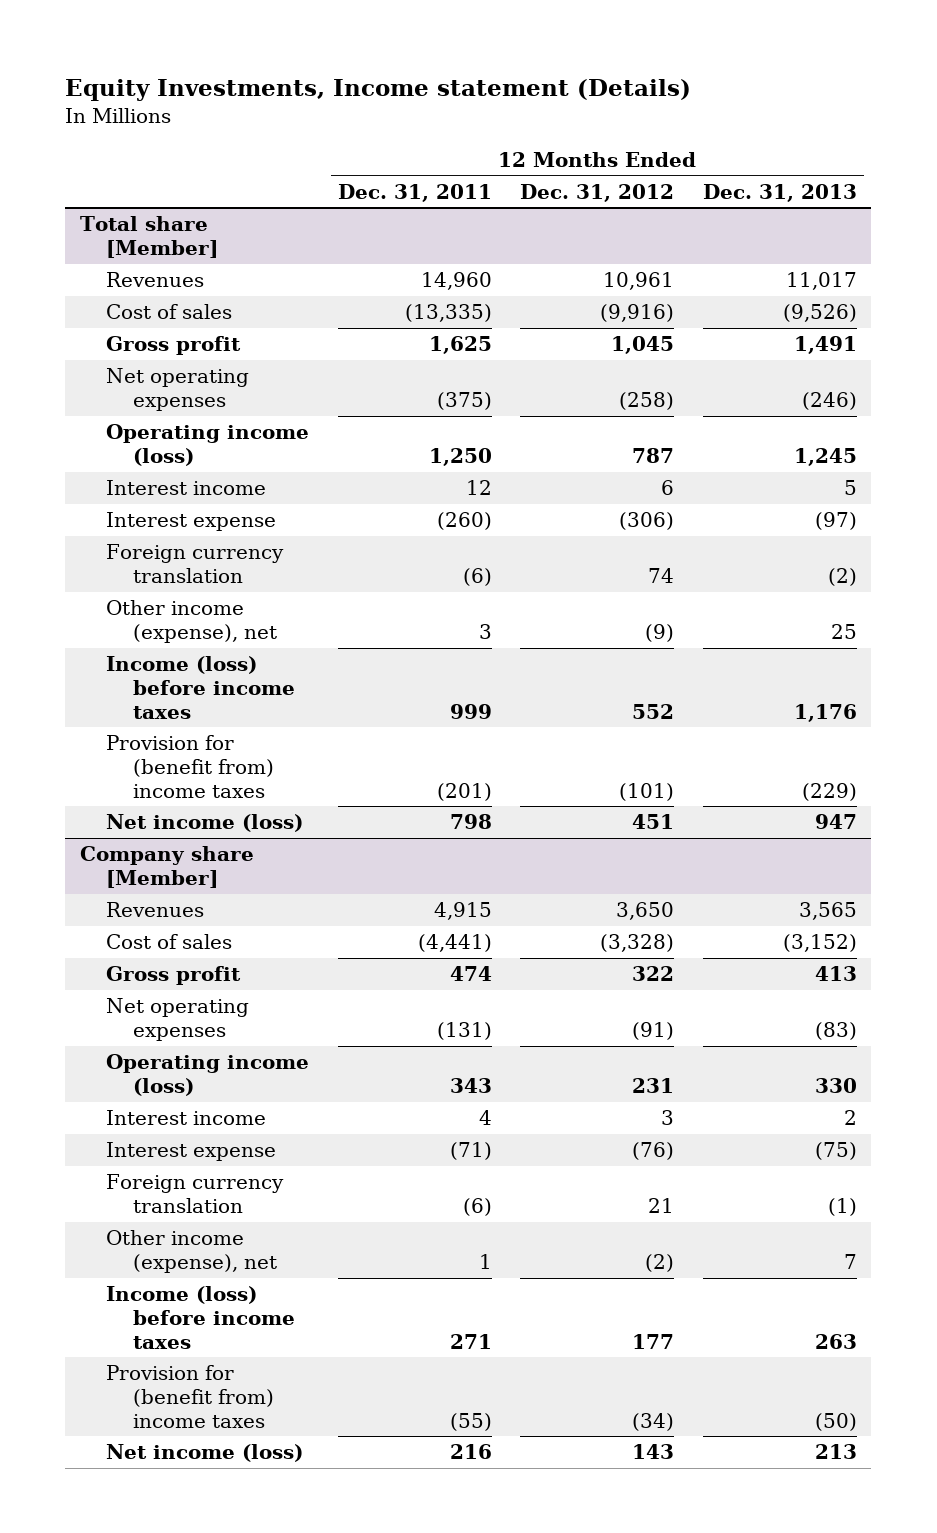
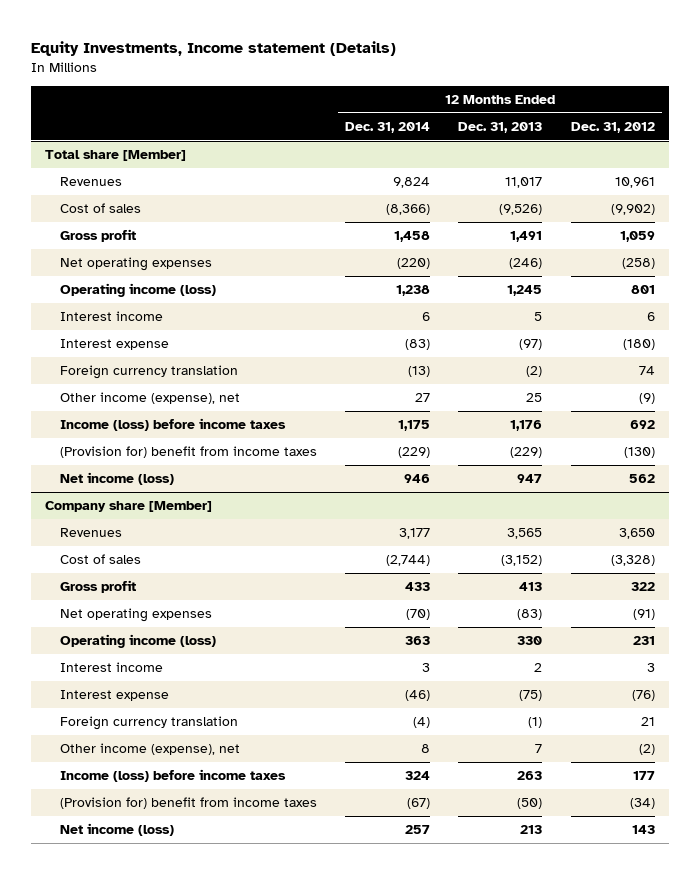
- | 12 Months Ended Dec. 31, 2011 | 12 Months Ended Dec. 31, 2012 | 12 Months Ended Dec. 31, 2013
+ | 12 Months Ended Dec. 31, 2014 | 12 Months Ended Dec. 31, 2013 | 12 Months Ended Dec. 31, 2012
@ Total share [Member]
- Cost of sales | (13,335) | (9,916) | (9,526)
- Gross profit | 1,625 | 1,045 | 1,491
+ Cost of sales | (8,366) | (9,526) | (9,902)
+ Gross profit | 1,458 | 1,491 | 1,059
- Operating income (loss) | 1,250 | 787 | 1,245
+ Operating income (loss) | 1,238 | 1,245 | 801
- Interest expense | (260) | (306) | (97)
+ Interest expense | (83) | (97) | (180)
- Income (loss) before income taxes | 999 | 552 | 1,176
- Provision for (benefit from) income taxes | (201) | (101) | (229)
- Net income (loss) | 798 | 451 | 947
+ Income (loss) before income taxes | 1,175 | 1,176 | 692
+ (Provision for) benefit from income taxes | (229) | (229) | (130)
+ Net income (loss) | 946 | 947 | 562
@ Company share [Member]
- Provision for (benefit from) income taxes | (55) | (34) | (50)
+ (Provision for) benefit from income taxes | (67) | (50) | (34)

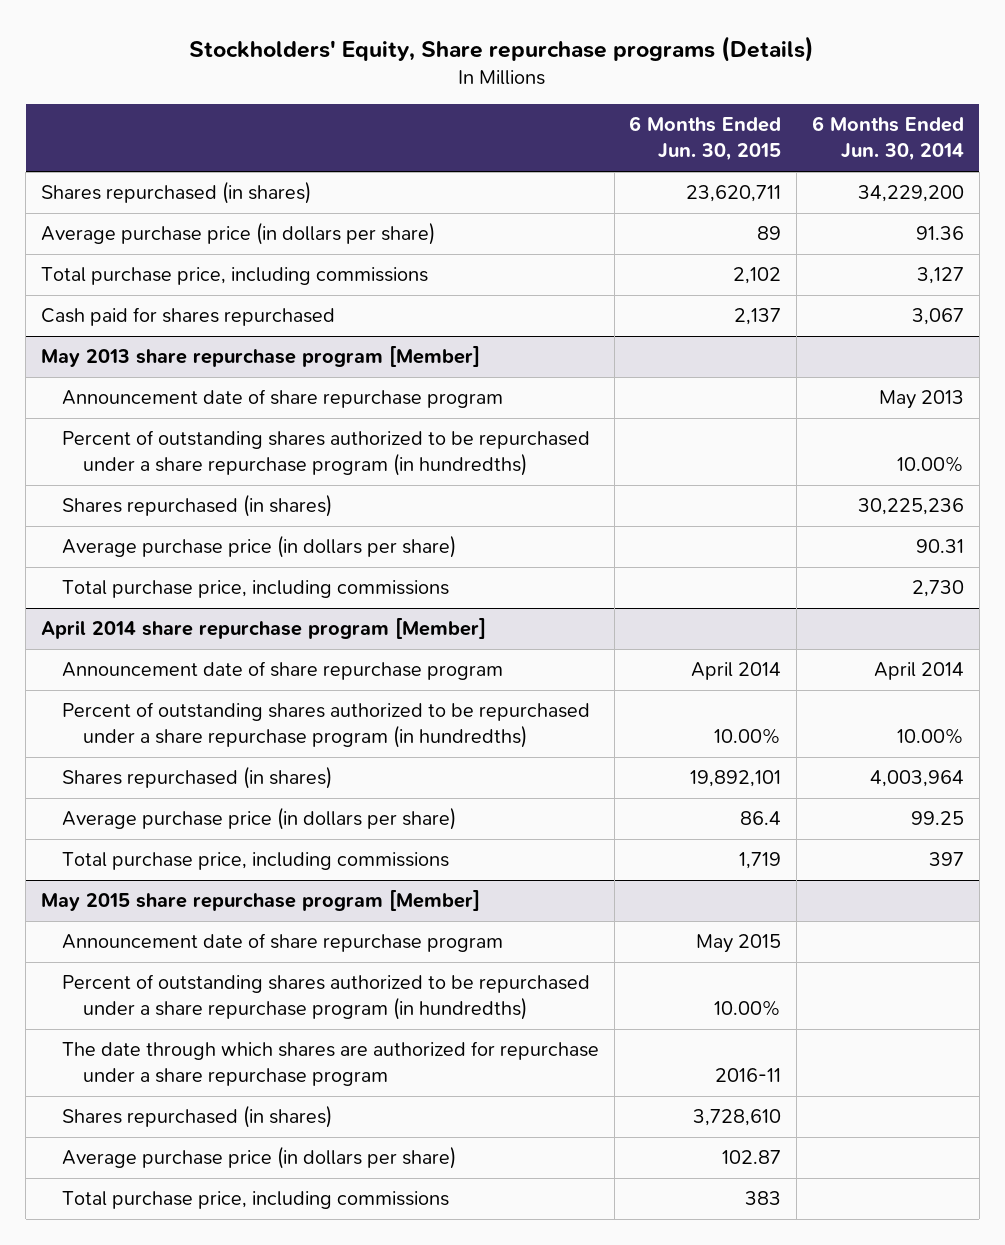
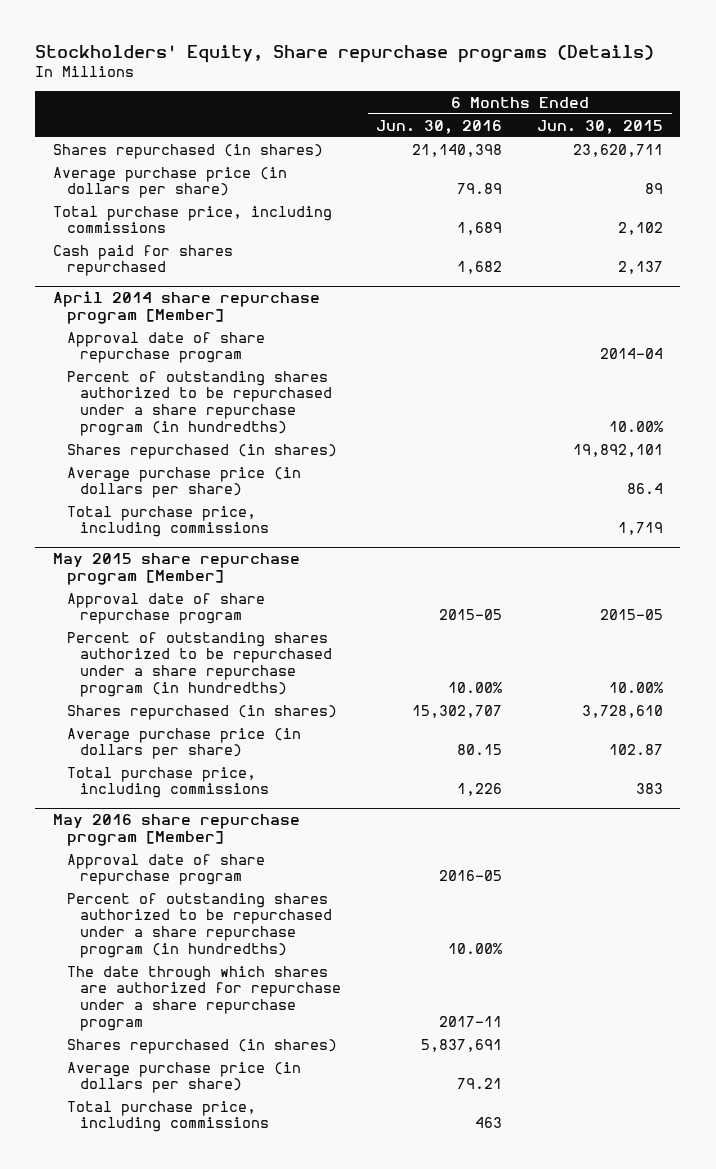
- | 6 Months Ended Jun. 30, 2015 | 6 Months Ended Jun. 30, 2014
+ | 6 Months Ended Jun. 30, 2016 | 6 Months Ended Jun. 30, 2015
- May 2013 share repurchase program [Member]
- Announcement date of share repurchase program | | May 2013
- Percent of outstanding shares authorized to be repurchased under a share repurchase program (in hundredths) | | 10.00%
- Shares repurchased (in shares) | | 30,225,236
- Average purchase price (in dollars per share) | | 90.31
- Total purchase price, including commissions | | 2,730
@ April 2014 share repurchase program [Member]
- Announcement date of share repurchase program | April 2014 | April 2014
+ Approval date of share repurchase program | | 2014-04
@ May 2015 share repurchase program [Member]
- Announcement date of share repurchase program | May 2015 |
+ Approval date of share repurchase program | 2015-05 | 2015-05
- The date through which shares are authorized for repurchase under a share repurchase program | 2016-11 |
+ May 2016 share repurchase program [Member]
+ Approval date of share repurchase program | 2016-05 |
+ Percent of outstanding shares authorized to be repurchased under a share repurchase program (in hundredths) | 10.00% |
+ The date through which shares are authorized for repurchase under a share repurchase program | 2017-11 |
+ Shares repurchased (in shares) | 5,837,691 |
+ Average purchase price (in dollars per share) | 79.21 |
+ Total purchase price, including commissions | 463 |

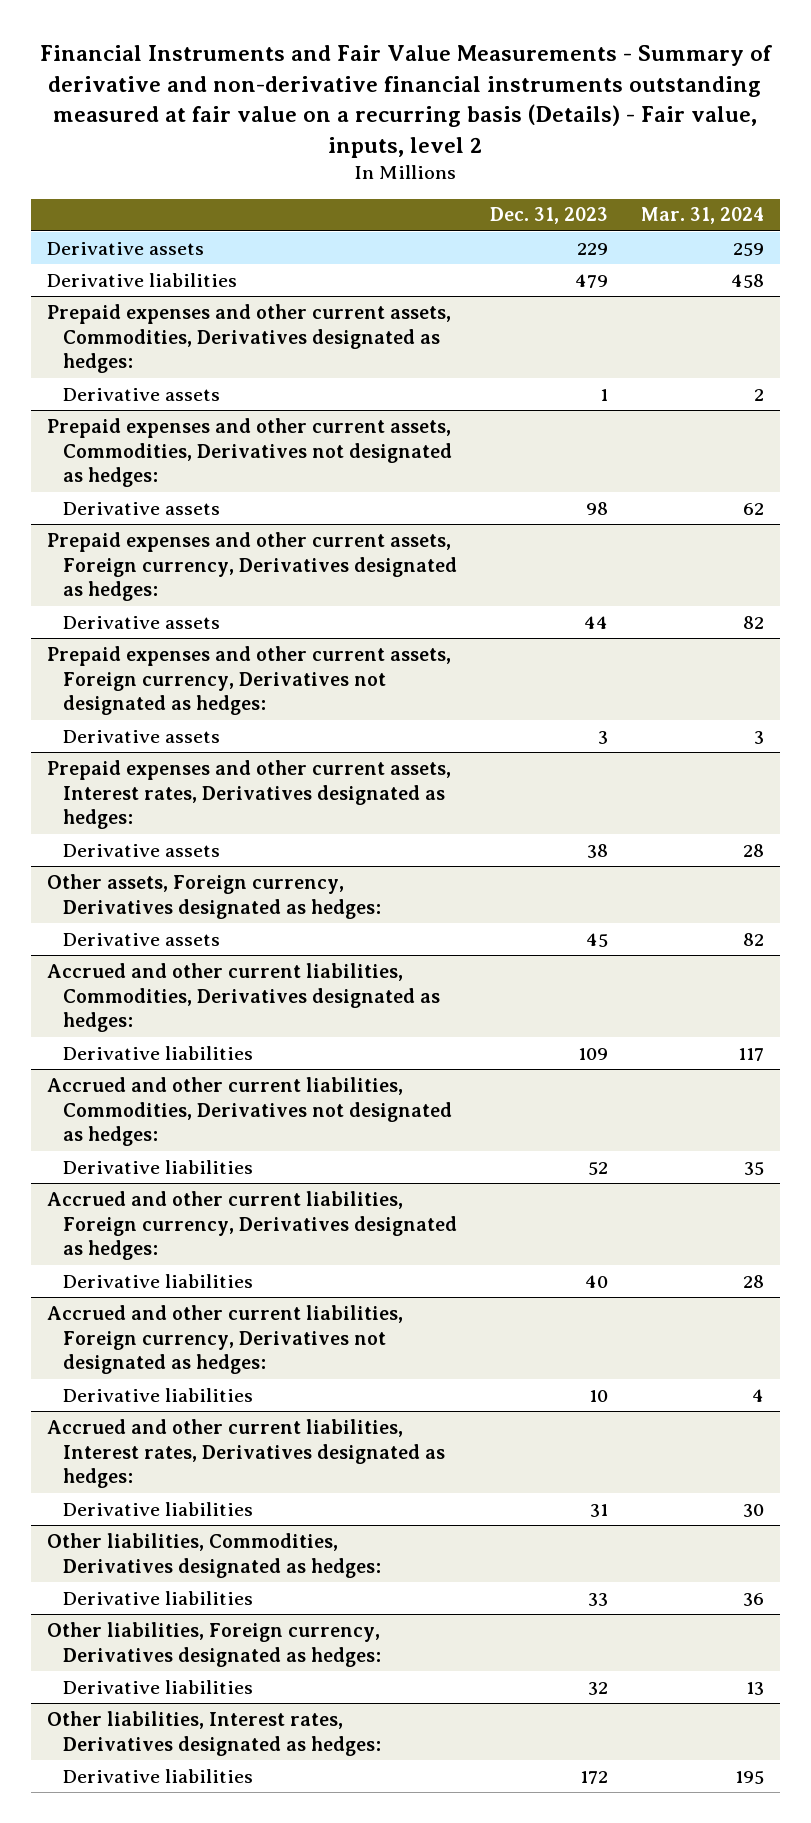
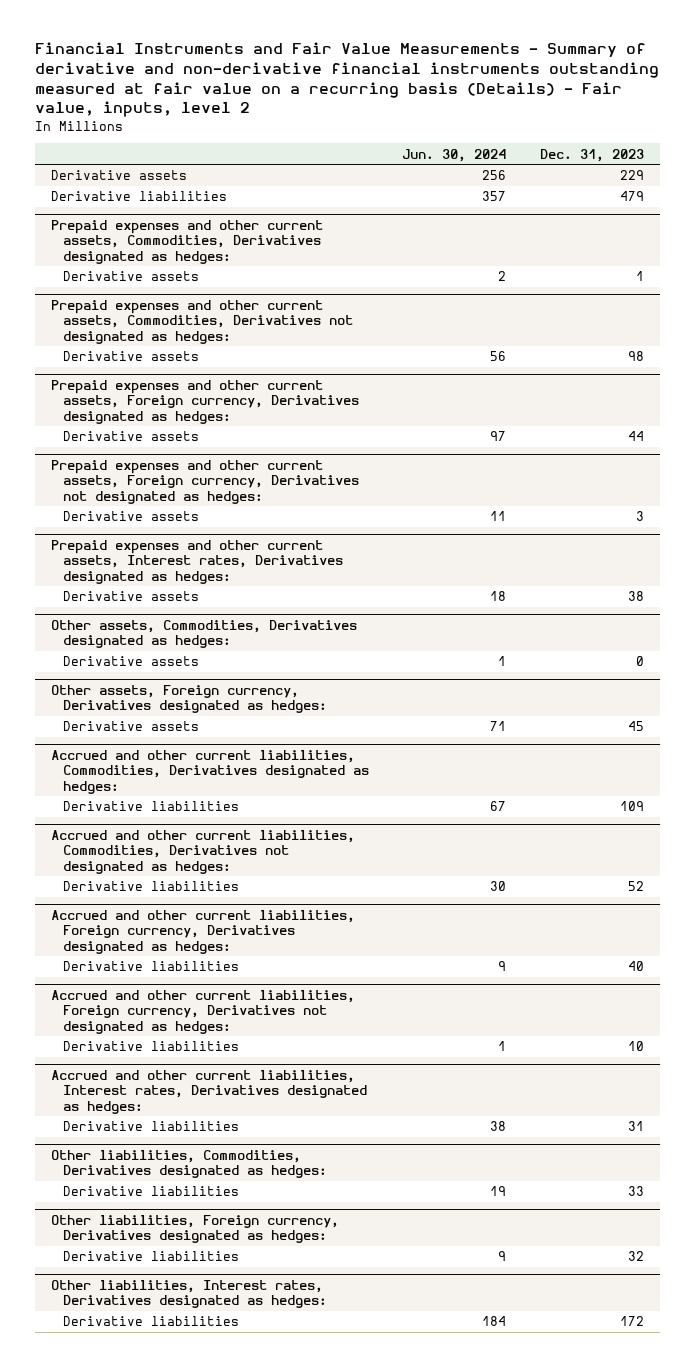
- | Dec. 31, 2023 | Mar. 31, 2024
+ | Jun. 30, 2024 | Dec. 31, 2023
+ Other assets, Commodities, Derivatives designated as hedges:
+ Derivative assets | 1 | 0

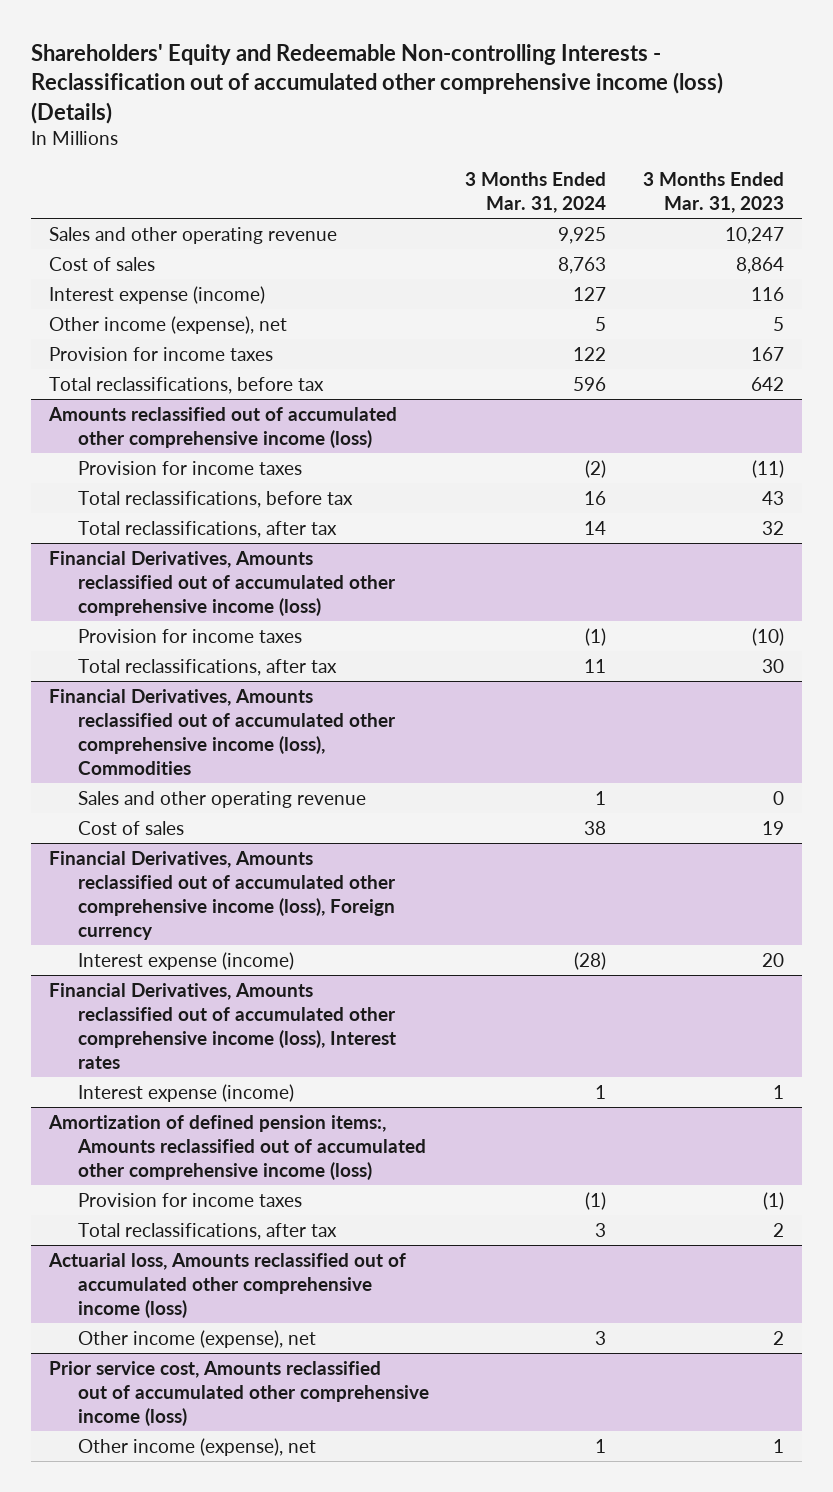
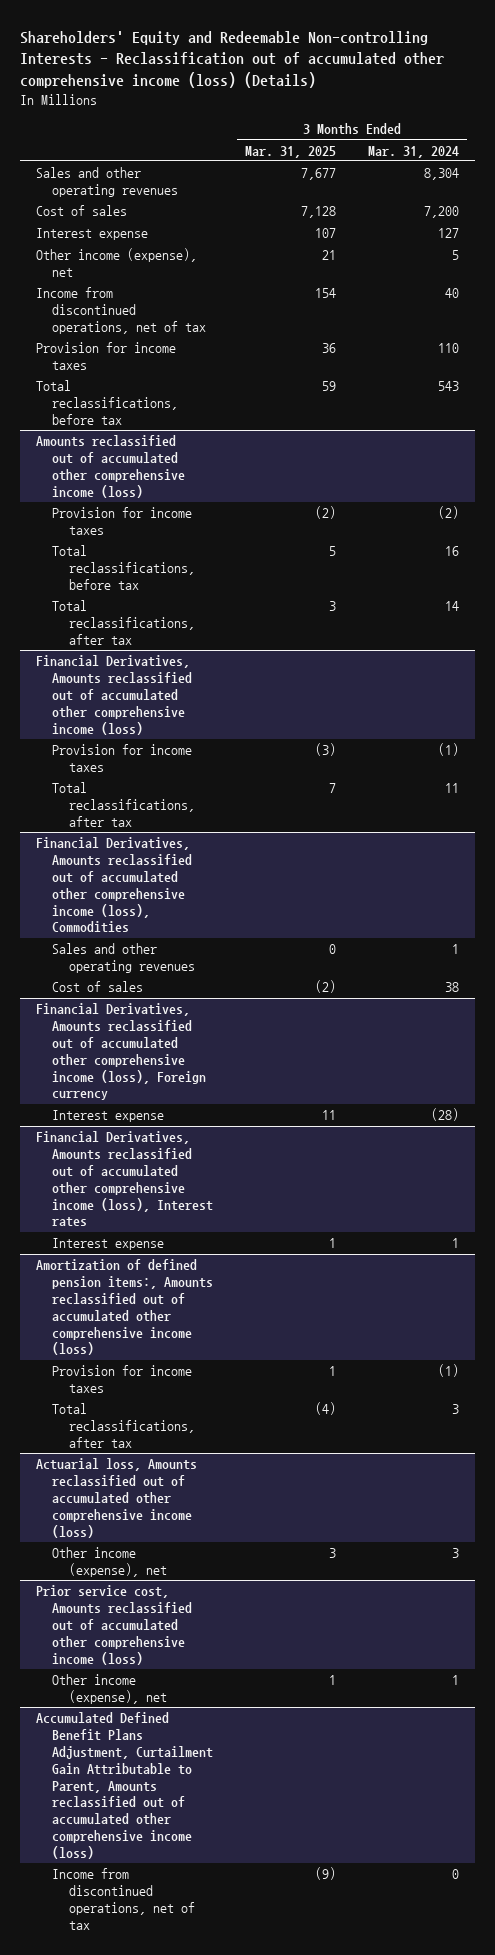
- | 3 Months Ended Mar. 31, 2024 | 3 Months Ended Mar. 31, 2023
+ | 3 Months Ended Mar. 31, 2025 | 3 Months Ended Mar. 31, 2024
- Sales and other operating revenue | 9,925 | 10,247
- Cost of sales | 8,763 | 8,864
- Interest expense (income) | 127 | 116
+ Sales and other operating revenues | 7,677 | 8,304
+ Cost of sales | 7,128 | 7,200
+ Interest expense | 107 | 127
- Provision for income taxes | 122 | 167
- Total reclassifications, before tax | 596 | 642
+ Income from discontinued operations, net of tax | 154 | 40
+ Provision for income taxes | 36 | 110
+ Total reclassifications, before tax | 59 | 543
@ Financial Derivatives, Amounts reclassified out of accumulated other comprehensive income (loss), Commodities
- Sales and other operating revenue | 1 | 0
+ Sales and other operating revenues | 0 | 1
@ Financial Derivatives, Amounts reclassified out of accumulated other comprehensive income (loss), Foreign currency
- Interest expense (income) | (28) | 20
+ Interest expense | 11 | (28)
@ Financial Derivatives, Amounts reclassified out of accumulated other comprehensive income (loss), Interest rates
- Interest expense (income) | 1 | 1
+ Interest expense | 1 | 1
+ Accumulated Defined Benefit Plans Adjustment, Curtailment Gain Attributable to Parent, Amounts reclassified out of accumulated other comprehensive income (loss)
+ Income from discontinued operations, net of tax | (9) | 0

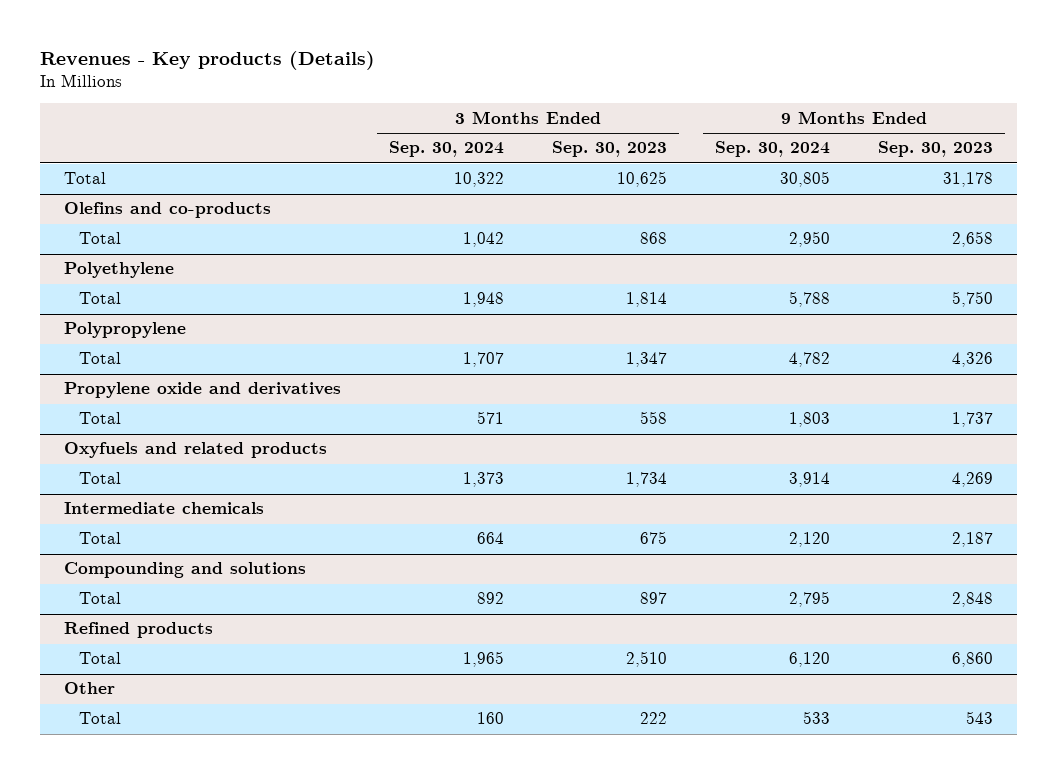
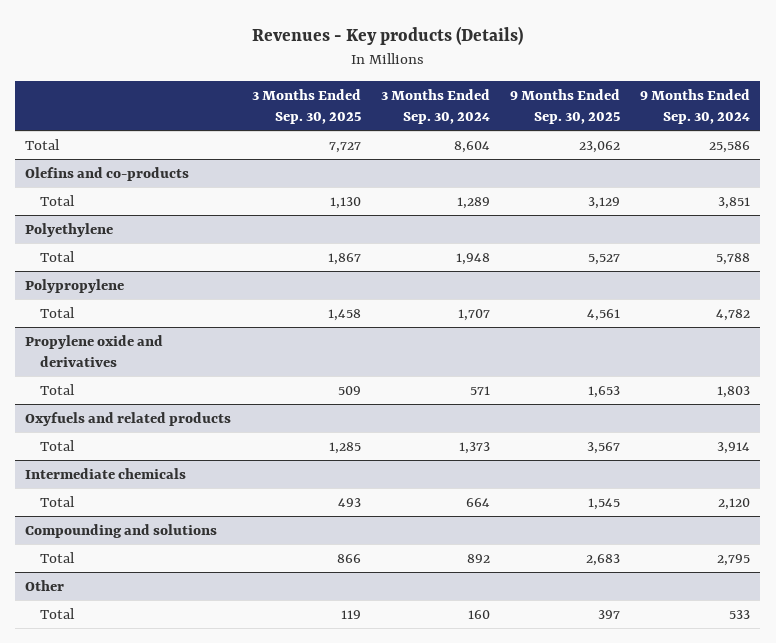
- | 3 Months Ended Sep. 30, 2024 | 3 Months Ended Sep. 30, 2023 | 9 Months Ended Sep. 30, 2024 | 9 Months Ended Sep. 30, 2023
+ | 3 Months Ended Sep. 30, 2025 | 3 Months Ended Sep. 30, 2024 | 9 Months Ended Sep. 30, 2025 | 9 Months Ended Sep. 30, 2024
- Total | 10,322 | 10,625 | 30,805 | 31,178
+ Total | 7,727 | 8,604 | 23,062 | 25,586
@ Olefins and co-products
- Total | 1,042 | 868 | 2,950 | 2,658
+ Total | 1,130 | 1,289 | 3,129 | 3,851
- Refined products
- Total | 1,965 | 2,510 | 6,120 | 6,860

